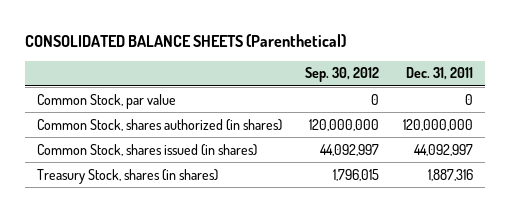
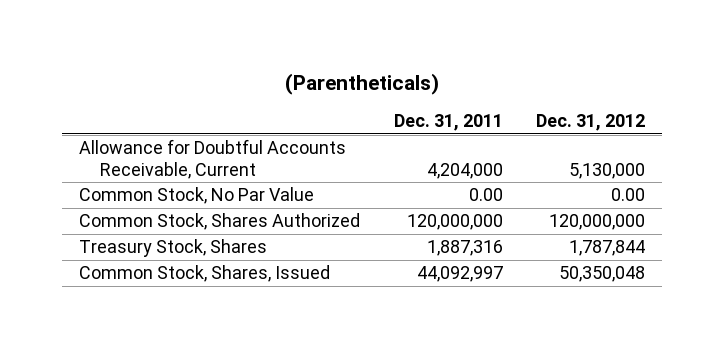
- CONSOLIDATED BALANCE SHEETS (Parenthetical)
+ (Parentheticals)
- | Sep. 30, 2012 | Dec. 31, 2011
+ | Dec. 31, 2011 | Dec. 31, 2012
- Common Stock, par value | 0 | 0
- Common Stock, shares authorized (in shares) | 120,000,000 | 120,000,000
- Common Stock, shares issued (in shares) | 44,092,997 | 44,092,997
- Treasury Stock, shares (in shares) | 1,796,015 | 1,887,316
+ Allowance for Doubtful Accounts Receivable, Current | 4,204,000 | 5,130,000
+ Common Stock, No Par Value | 0.00 | 0.00
+ Common Stock, Shares Authorized | 120,000,000 | 120,000,000
+ Treasury Stock, Shares | 1,887,316 | 1,787,844
+ Common Stock, Shares, Issued | 44,092,997 | 50,350,048

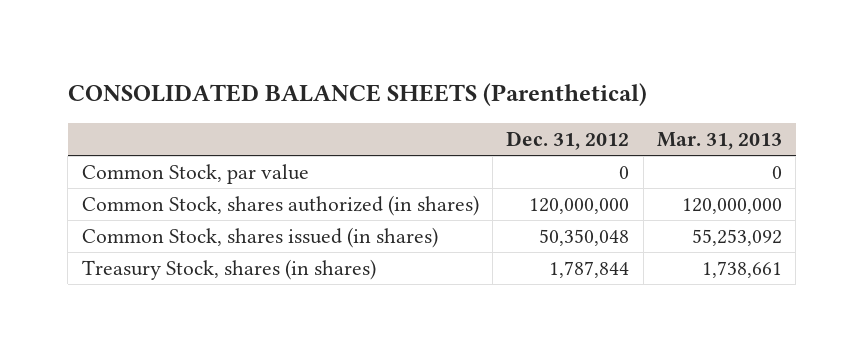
- (Parentheticals)
+ CONSOLIDATED BALANCE SHEETS (Parenthetical)
- | Dec. 31, 2011 | Dec. 31, 2012
+ | Dec. 31, 2012 | Mar. 31, 2013
- Allowance for Doubtful Accounts Receivable, Current | 4,204,000 | 5,130,000
- Common Stock, No Par Value | 0.00 | 0.00
- Common Stock, Shares Authorized | 120,000,000 | 120,000,000
- Treasury Stock, Shares | 1,887,316 | 1,787,844
- Common Stock, Shares, Issued | 44,092,997 | 50,350,048
+ Common Stock, par value | 0 | 0
+ Common Stock, shares authorized (in shares) | 120,000,000 | 120,000,000
+ Common Stock, shares issued (in shares) | 50,350,048 | 55,253,092
+ Treasury Stock, shares (in shares) | 1,787,844 | 1,738,661

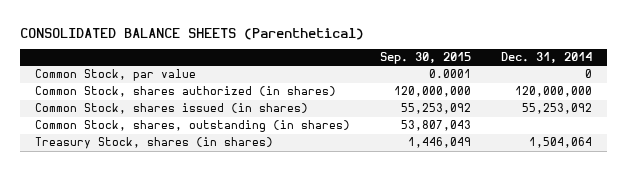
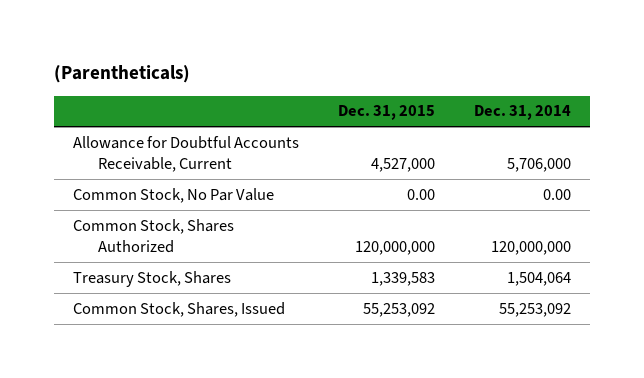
- CONSOLIDATED BALANCE SHEETS (Parenthetical)
+ (Parentheticals)
- | Sep. 30, 2015 | Dec. 31, 2014
+ | Dec. 31, 2015 | Dec. 31, 2014
- Common Stock, par value | 0.0001 | 0
- Common Stock, shares authorized (in shares) | 120,000,000 | 120,000,000
- Common Stock, shares issued (in shares) | 55,253,092 | 55,253,092
- Common Stock, shares, outstanding (in shares) | 53,807,043 |
- Treasury Stock, shares (in shares) | 1,446,049 | 1,504,064
+ Allowance for Doubtful Accounts Receivable, Current | 4,527,000 | 5,706,000
+ Common Stock, No Par Value | 0.00 | 0.00
+ Common Stock, Shares Authorized | 120,000,000 | 120,000,000
+ Treasury Stock, Shares | 1,339,583 | 1,504,064
+ Common Stock, Shares, Issued | 55,253,092 | 55,253,092

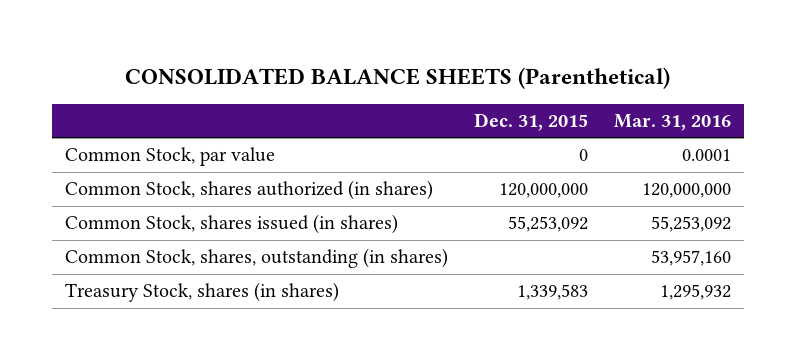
- (Parentheticals)
+ CONSOLIDATED BALANCE SHEETS (Parenthetical)
- | Dec. 31, 2015 | Dec. 31, 2014
+ | Dec. 31, 2015 | Mar. 31, 2016
- Allowance for Doubtful Accounts Receivable, Current | 4,527,000 | 5,706,000
- Common Stock, No Par Value | 0.00 | 0.00
- Common Stock, Shares Authorized | 120,000,000 | 120,000,000
- Treasury Stock, Shares | 1,339,583 | 1,504,064
- Common Stock, Shares, Issued | 55,253,092 | 55,253,092
+ Common Stock, par value | 0 | 0.0001
+ Common Stock, shares authorized (in shares) | 120,000,000 | 120,000,000
+ Common Stock, shares issued (in shares) | 55,253,092 | 55,253,092
+ Common Stock, shares, outstanding (in shares) | | 53,957,160
+ Treasury Stock, shares (in shares) | 1,339,583 | 1,295,932

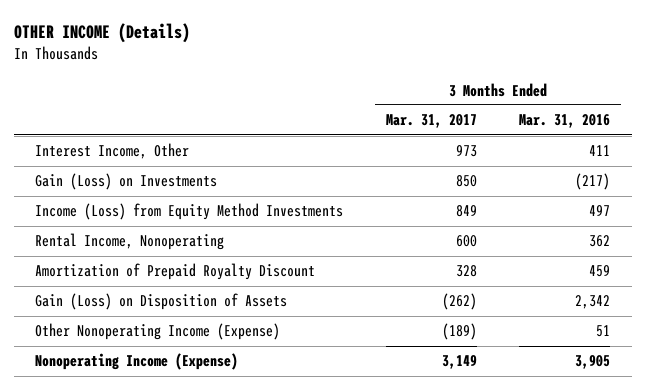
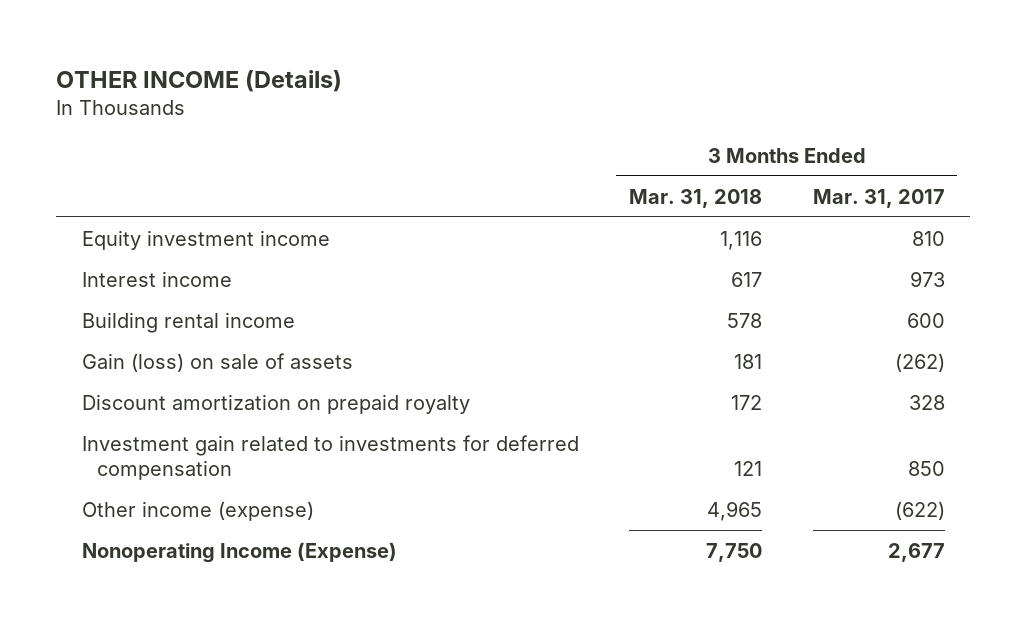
- | 3 Months Ended Mar. 31, 2017 | 3 Months Ended Mar. 31, 2016
+ | 3 Months Ended Mar. 31, 2018 | 3 Months Ended Mar. 31, 2017
- Interest Income, Other | 973 | 411
- Gain (Loss) on Investments | 850 | (217)
- Income (Loss) from Equity Method Investments | 849 | 497
- Rental Income, Nonoperating | 600 | 362
- Amortization of Prepaid Royalty Discount | 328 | 459
- Gain (Loss) on Disposition of Assets | (262) | 2,342
- Other Nonoperating Income (Expense) | (189) | 51
- Nonoperating Income (Expense) | 3,149 | 3,905
+ Equity investment income | 1,116 | 810
+ Interest income | 617 | 973
+ Building rental income | 578 | 600
+ Gain (loss) on sale of assets | 181 | (262)
+ Discount amortization on prepaid royalty | 172 | 328
+ Investment gain related to investments for deferred compensation | 121 | 850
+ Other income (expense) | 4,965 | (622)
+ Nonoperating Income (Expense) | 7,750 | 2,677

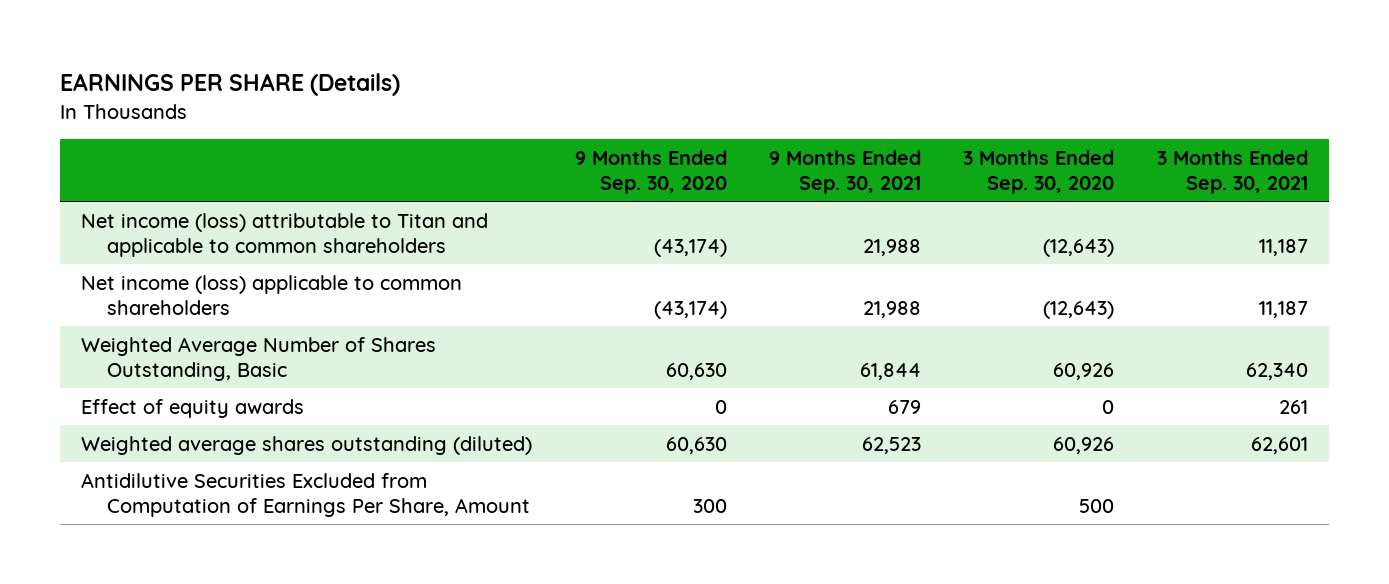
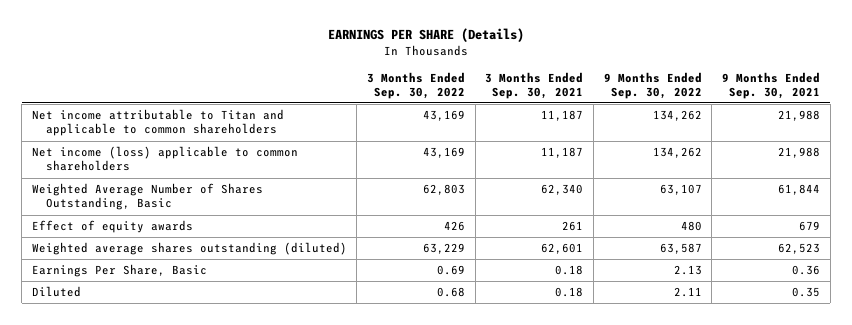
- | 9 Months Ended Sep. 30, 2020 | 9 Months Ended Sep. 30, 2021 | 3 Months Ended Sep. 30, 2020 | 3 Months Ended Sep. 30, 2021
+ | 3 Months Ended Sep. 30, 2022 | 3 Months Ended Sep. 30, 2021 | 9 Months Ended Sep. 30, 2022 | 9 Months Ended Sep. 30, 2021
- Net income (loss) attributable to Titan and applicable to common shareholders | (43,174) | 21,988 | (12,643) | 11,187
+ Net income attributable to Titan and applicable to common shareholders | 43,169 | 11,187 | 134,262 | 21,988
- Antidilutive Securities Excluded from Computation of Earnings Per Share, Amount | 300 | | 500 |
+ Earnings Per Share, Basic | 0.69 | 0.18 | 2.13 | 0.36
+ Diluted | 0.68 | 0.18 | 2.11 | 0.35

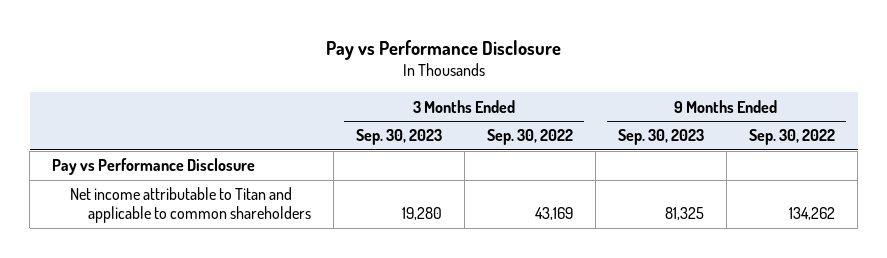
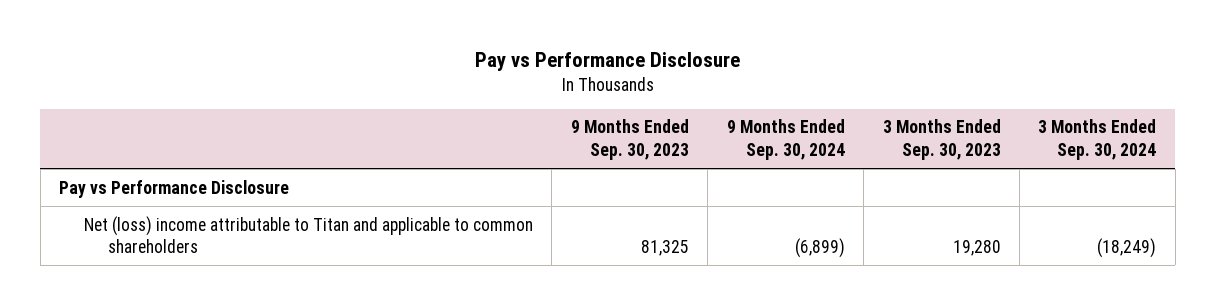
- | 3 Months Ended Sep. 30, 2023 | 3 Months Ended Sep. 30, 2022 | 9 Months Ended Sep. 30, 2023 | 9 Months Ended Sep. 30, 2022
+ | 9 Months Ended Sep. 30, 2023 | 9 Months Ended Sep. 30, 2024 | 3 Months Ended Sep. 30, 2023 | 3 Months Ended Sep. 30, 2024
- Net income attributable to Titan and applicable to common shareholders | 19,280 | 43,169 | 81,325 | 134,262
+ Net (loss) income attributable to Titan and applicable to common shareholders | 81,325 | (6,899) | 19,280 | (18,249)

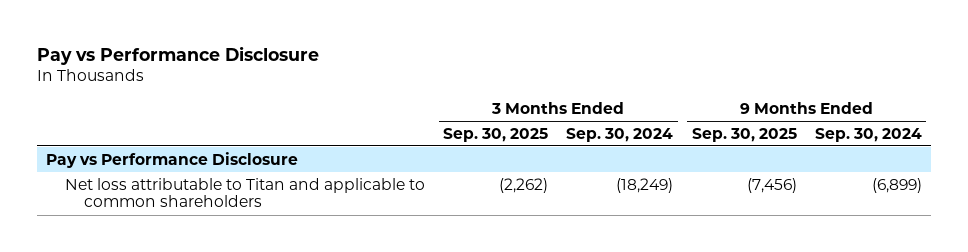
- | 9 Months Ended Sep. 30, 2023 | 9 Months Ended Sep. 30, 2024 | 3 Months Ended Sep. 30, 2023 | 3 Months Ended Sep. 30, 2024
+ | 3 Months Ended Sep. 30, 2025 | 3 Months Ended Sep. 30, 2024 | 9 Months Ended Sep. 30, 2025 | 9 Months Ended Sep. 30, 2024
- Net (loss) income attributable to Titan and applicable to common shareholders | 81,325 | (6,899) | 19,280 | (18,249)
+ Net loss attributable to Titan and applicable to common shareholders | (2,262) | (18,249) | (7,456) | (6,899)

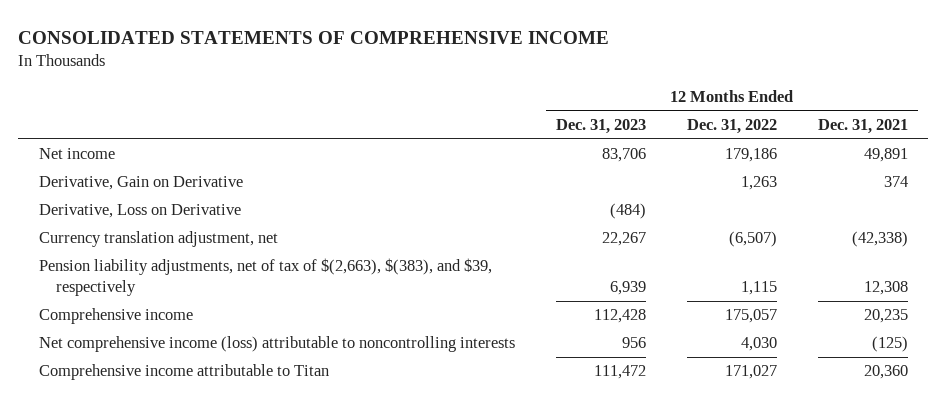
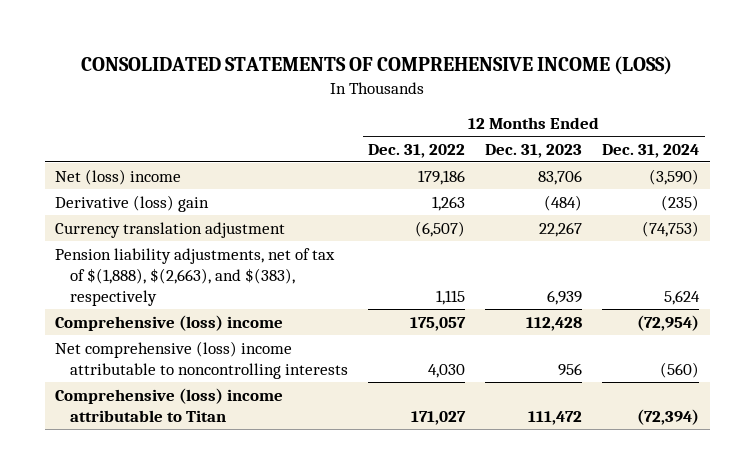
- CONSOLIDATED STATEMENTS OF COMPREHENSIVE INCOME
+ CONSOLIDATED STATEMENTS OF COMPREHENSIVE INCOME (LOSS)
- | 12 Months Ended Dec. 31, 2023 | 12 Months Ended Dec. 31, 2022 | 12 Months Ended Dec. 31, 2021
+ | 12 Months Ended Dec. 31, 2022 | 12 Months Ended Dec. 31, 2023 | 12 Months Ended Dec. 31, 2024
- Net income | 83,706 | 179,186 | 49,891
- Derivative, Gain on Derivative | | 1,263 | 374
- Derivative, Loss on Derivative | (484) | |
- Currency translation adjustment, net | 22,267 | (6,507) | (42,338)
- Pension liability adjustments, net of tax of $(2,663), $(383), and $39, respectively | 6,939 | 1,115 | 12,308
- Comprehensive income | 112,428 | 175,057 | 20,235
- Net comprehensive income (loss) attributable to noncontrolling interests | 956 | 4,030 | (125)
- Comprehensive income attributable to Titan | 111,472 | 171,027 | 20,360
+ Net (loss) income | 179,186 | 83,706 | (3,590)
+ Derivative (loss) gain | 1,263 | (484) | (235)
+ Currency translation adjustment | (6,507) | 22,267 | (74,753)
+ Pension liability adjustments, net of tax of $(1,888), $(2,663), and $(383), respectively | 1,115 | 6,939 | 5,624
+ Comprehensive (loss) income | 175,057 | 112,428 | (72,954)
+ Net comprehensive (loss) income attributable to noncontrolling interests | 4,030 | 956 | (560)
+ Comprehensive (loss) income attributable to Titan | 171,027 | 111,472 | (72,394)

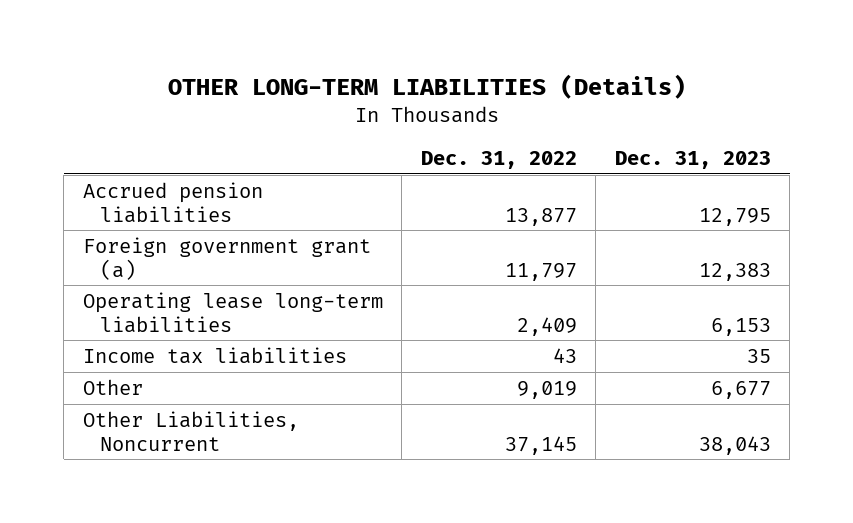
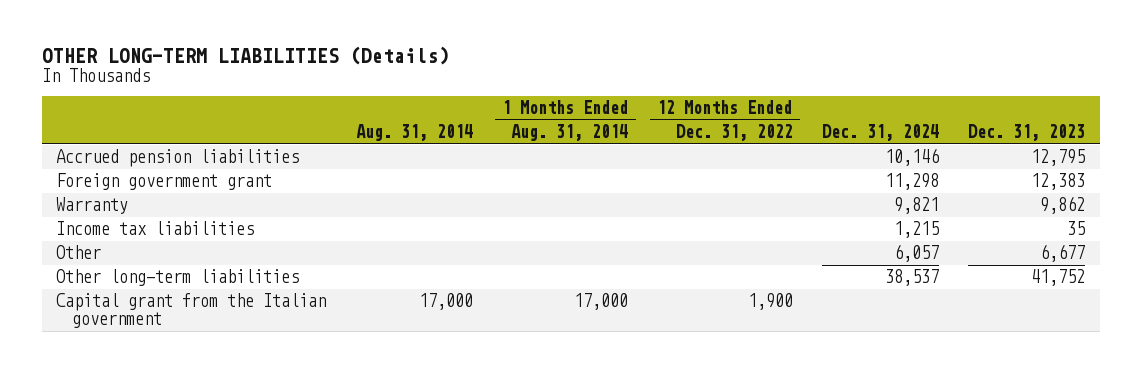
- | Dec. 31, 2022 | Dec. 31, 2023
+ | Aug. 31, 2014 | 1 Months Ended Aug. 31, 2014 | 12 Months Ended Dec. 31, 2022 | Dec. 31, 2024 | Dec. 31, 2023
- Foreign government grant (a) | 11,797 | 12,383
- Operating lease long-term liabilities | 2,409 | 6,153
+ Foreign government grant | | | | 11,298 | 12,383
+ Warranty | | | | 9,821 | 9,862
- Other Liabilities, Noncurrent | 37,145 | 38,043
+ Other long-term liabilities | | | | 38,537 | 41,752
+ Capital grant from the Italian government | 17,000 | 17,000 | 1,900 | |

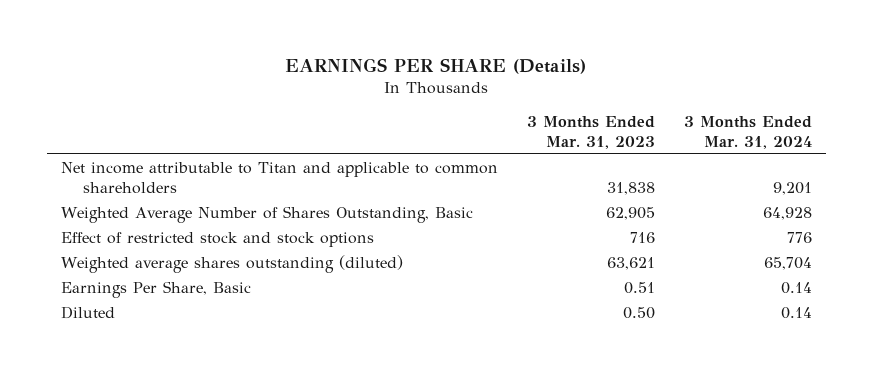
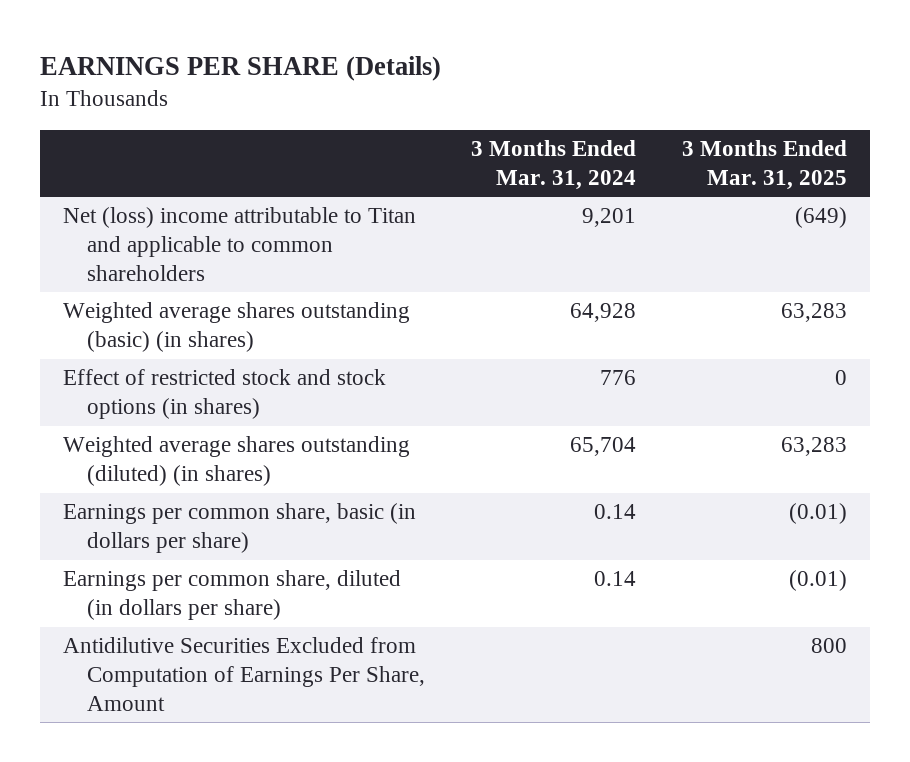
- | 3 Months Ended Mar. 31, 2023 | 3 Months Ended Mar. 31, 2024
+ | 3 Months Ended Mar. 31, 2024 | 3 Months Ended Mar. 31, 2025
- Net income attributable to Titan and applicable to common shareholders | 31,838 | 9,201
- Weighted Average Number of Shares Outstanding, Basic | 62,905 | 64,928
- Effect of restricted stock and stock options | 716 | 776
- Weighted average shares outstanding (diluted) | 63,621 | 65,704
- Earnings Per Share, Basic | 0.51 | 0.14
- Diluted | 0.50 | 0.14
+ Net (loss) income attributable to Titan and applicable to common shareholders | 9,201 | (649)
+ Weighted average shares outstanding (basic) (in shares) | 64,928 | 63,283
+ Effect of restricted stock and stock options (in shares) | 776 | 0
+ Weighted average shares outstanding (diluted) (in shares) | 65,704 | 63,283
+ Earnings per common share, basic (in dollars per share) | 0.14 | (0.01)
+ Earnings per common share, diluted (in dollars per share) | 0.14 | (0.01)
+ Antidilutive Securities Excluded from Computation of Earnings Per Share, Amount | | 800

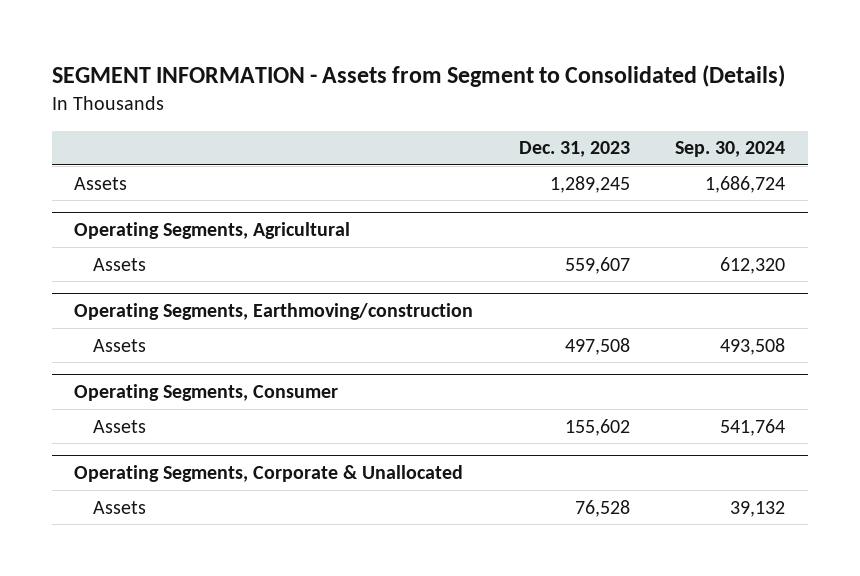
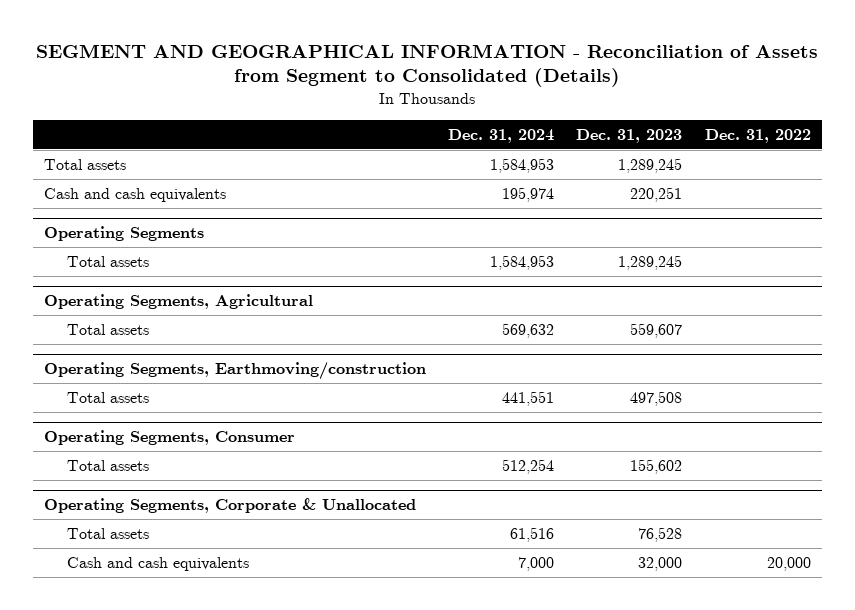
- SEGMENT INFORMATION - Assets from Segment to Consolidated (Details)
+ SEGMENT AND GEOGRAPHICAL INFORMATION - Reconciliation of Assets from Segment to Consolidated (Details)
- | Dec. 31, 2023 | Sep. 30, 2024
+ | Dec. 31, 2024 | Dec. 31, 2023 | Dec. 31, 2022
- Assets | 1,289,245 | 1,686,724
+ Total assets | 1,584,953 | 1,289,245 |
+ Cash and cash equivalents | 195,974 | 220,251 |
+ Operating Segments
+ Total assets | 1,584,953 | 1,289,245 |
@ Operating Segments, Agricultural
- Assets | 559,607 | 612,320
+ Total assets | 569,632 | 559,607 |
@ Operating Segments, Earthmoving/construction
- Assets | 497,508 | 493,508
+ Total assets | 441,551 | 497,508 |
@ Operating Segments, Consumer
- Assets | 155,602 | 541,764
+ Total assets | 512,254 | 155,602 |
@ Operating Segments, Corporate & Unallocated
- Assets | 76,528 | 39,132
+ Total assets | 61,516 | 76,528 |
+ Cash and cash equivalents | 7,000 | 32,000 | 20,000

